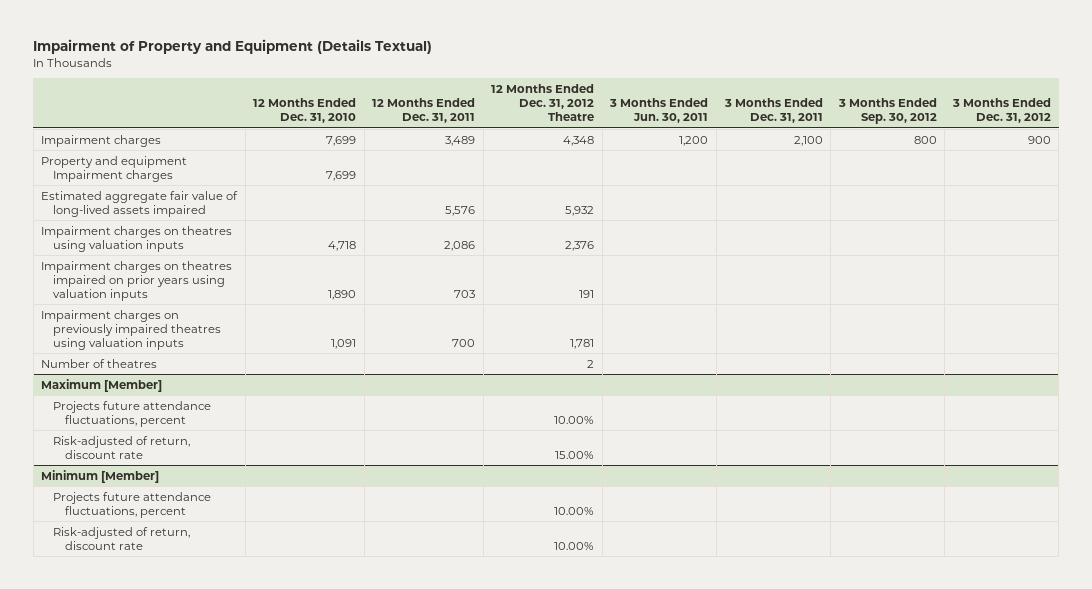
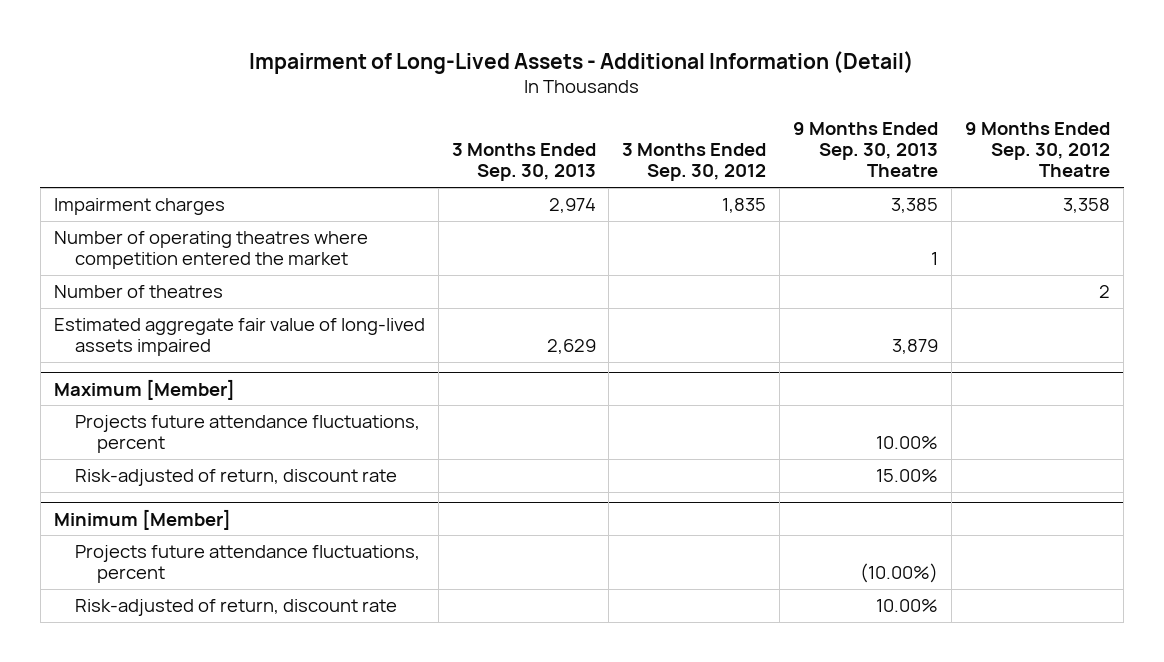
- Impairment of Property and Equipment (Details Textual)
+ Impairment of Long-Lived Assets - Additional Information (Detail)
- | 12 Months Ended Dec. 31, 2010 | 12 Months Ended Dec. 31, 2011 | 12 Months Ended Dec. 31, 2012 Theatre | 3 Months Ended Jun. 30, 2011 | 3 Months Ended Dec. 31, 2011 | 3 Months Ended Sep. 30, 2012 | 3 Months Ended Dec. 31, 2012
+ | 3 Months Ended Sep. 30, 2013 | 3 Months Ended Sep. 30, 2012 | 9 Months Ended Sep. 30, 2013 Theatre | 9 Months Ended Sep. 30, 2012 Theatre
- Impairment charges | 7,699 | 3,489 | 4,348 | 1,200 | 2,100 | 800 | 900
- Property and equipment Impairment charges | 7,699 | | | | | |
- Impairment charges on theatres using valuation inputs | 4,718 | 2,086 | 2,376 | | | |
- Impairment charges on theatres impaired on prior years using valuation inputs | 1,890 | 703 | 191 | | | |
- Impairment charges on previously impaired theatres using valuation inputs | 1,091 | 700 | 1,781 | | | |
+ Impairment charges | 2,974 | 1,835 | 3,385 | 3,358
+ Number of operating theatres where competition entered the market | | | 1 |
moved down: Estimated aggregate fair value of long-lived assets impaired | 2,629 | | 3,879 |

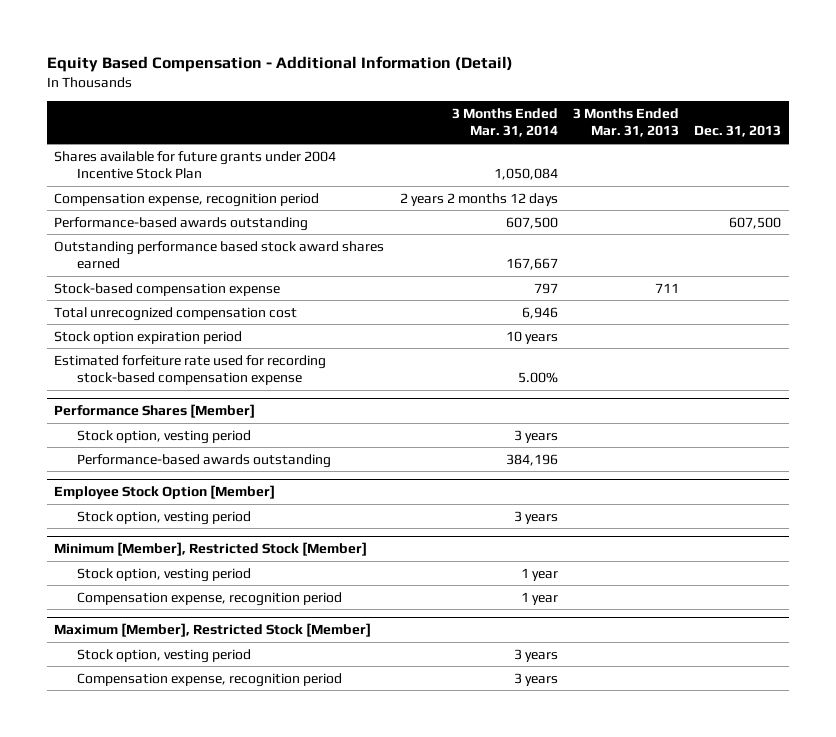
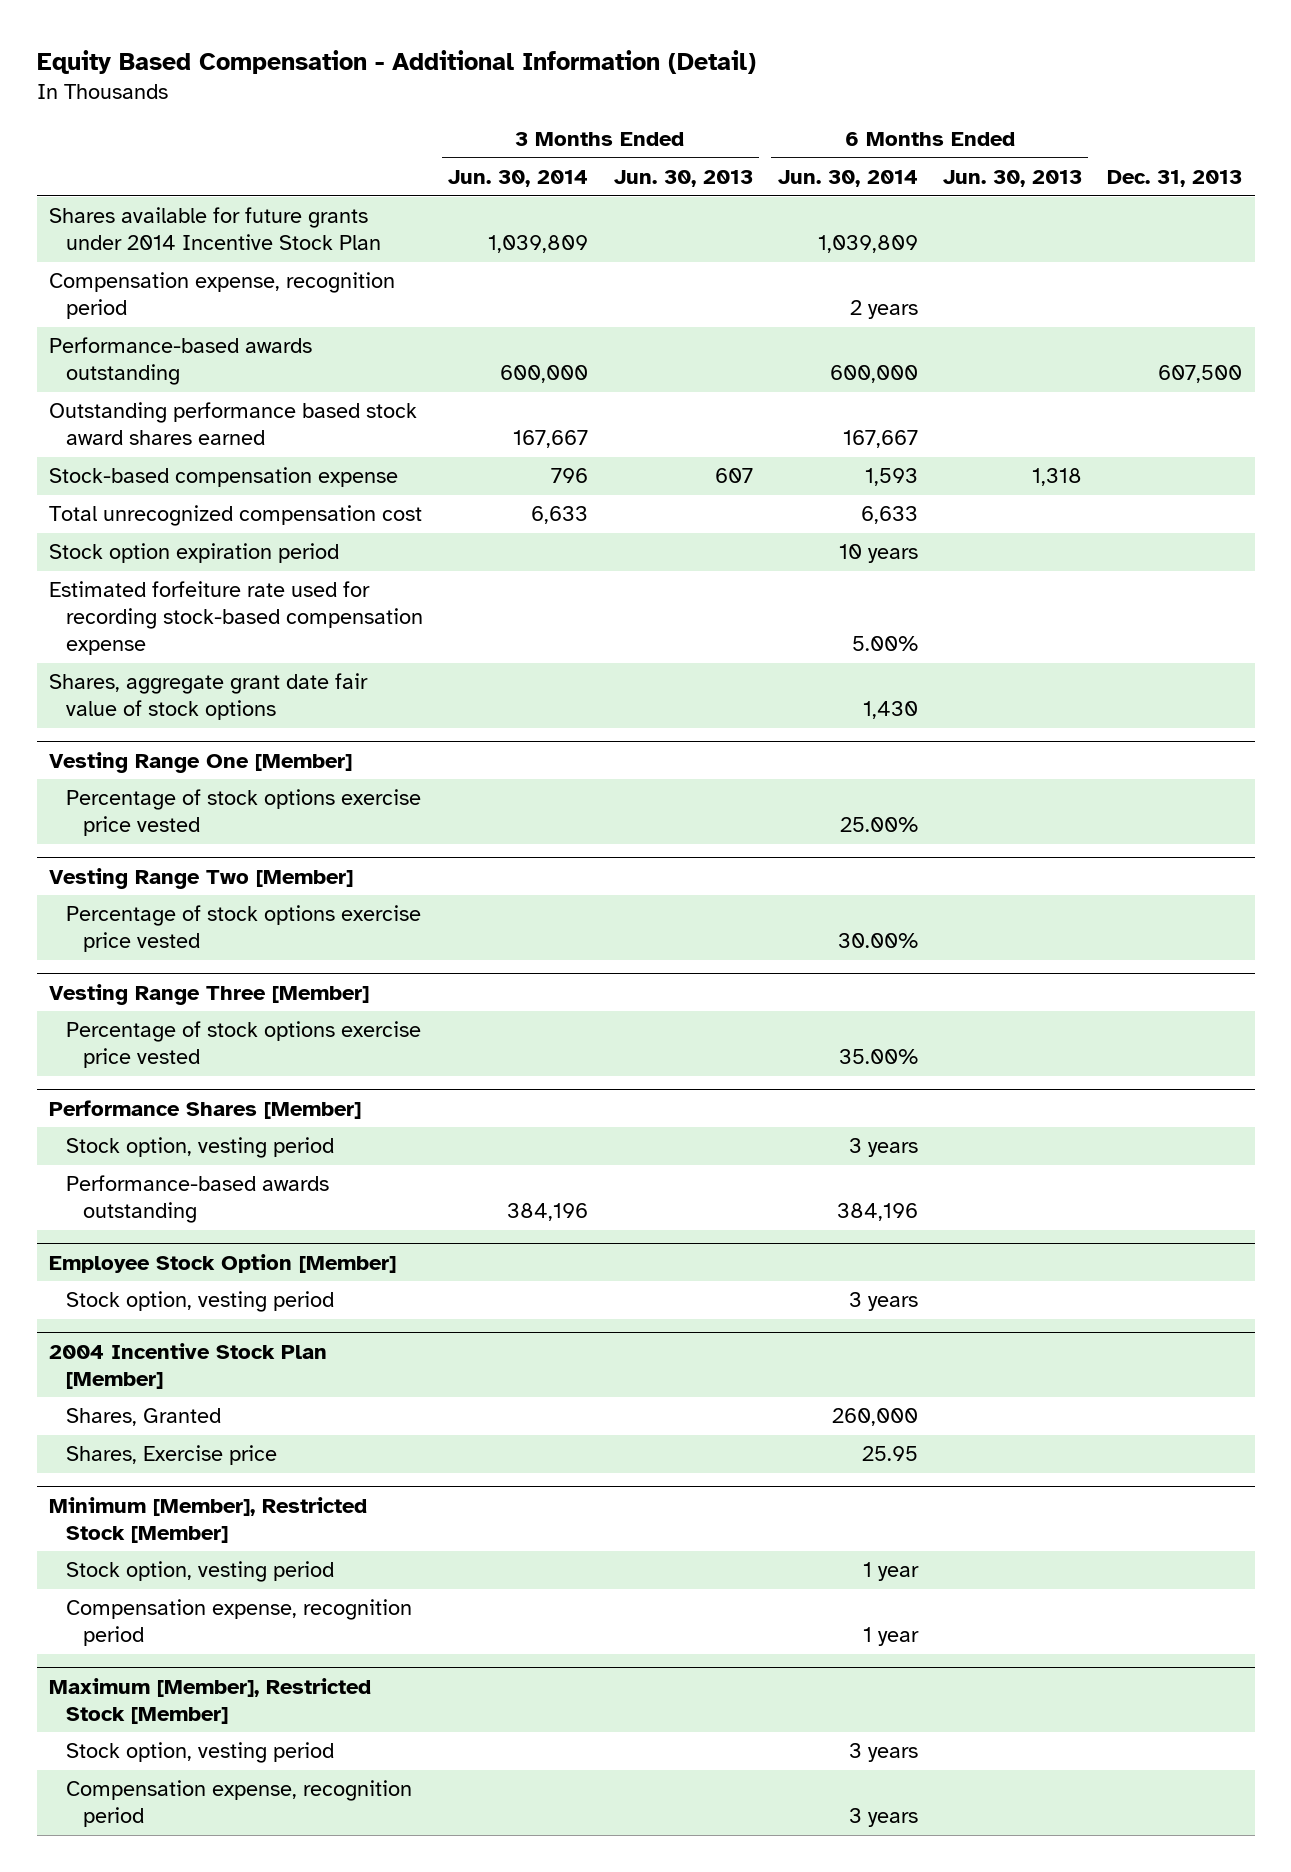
- | 3 Months Ended Mar. 31, 2014 | 3 Months Ended Mar. 31, 2013 | Dec. 31, 2013
+ | 3 Months Ended Jun. 30, 2014 | 3 Months Ended Jun. 30, 2013 | 6 Months Ended Jun. 30, 2014 | 6 Months Ended Jun. 30, 2013 | Dec. 31, 2013
- Shares available for future grants under 2004 Incentive Stock Plan | 1,050,084 | |
+ Shares available for future grants under 2014 Incentive Stock Plan | 1,039,809 | | 1,039,809 | |
+ Shares, aggregate grant date fair value of stock options | | | 1,430 | |
+ Vesting Range One [Member]
+ Percentage of stock options exercise price vested | | | 25.00% | |
+ Vesting Range Two [Member]
+ Percentage of stock options exercise price vested | | | 30.00% | |
+ Vesting Range Three [Member]
+ Percentage of stock options exercise price vested | | | 35.00% | |
+ 2004 Incentive Stock Plan [Member]
+ Shares, Granted | | | 260,000 | |
+ Shares, Exercise price | | | 25.95 | |

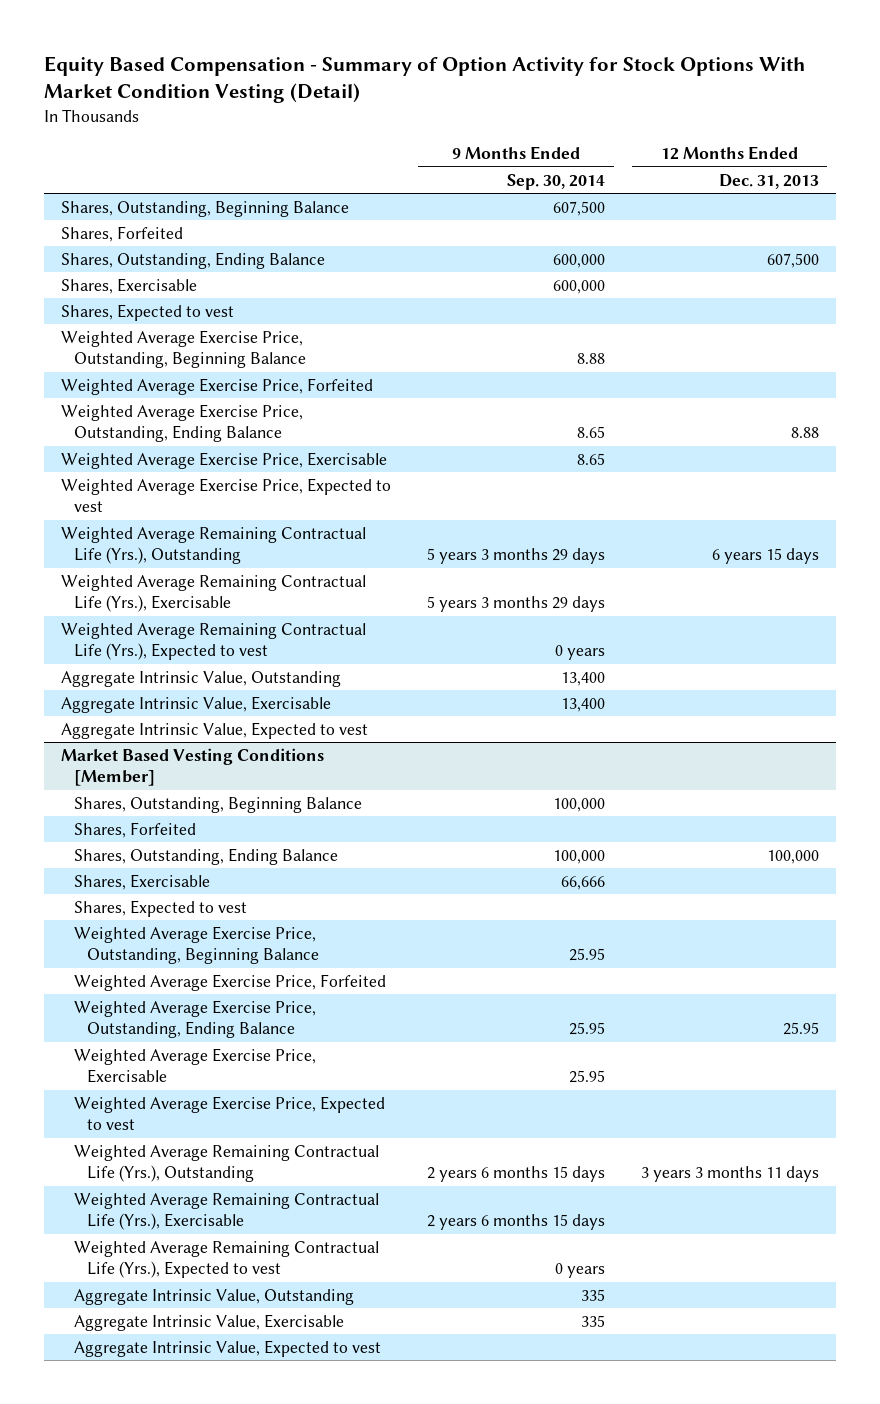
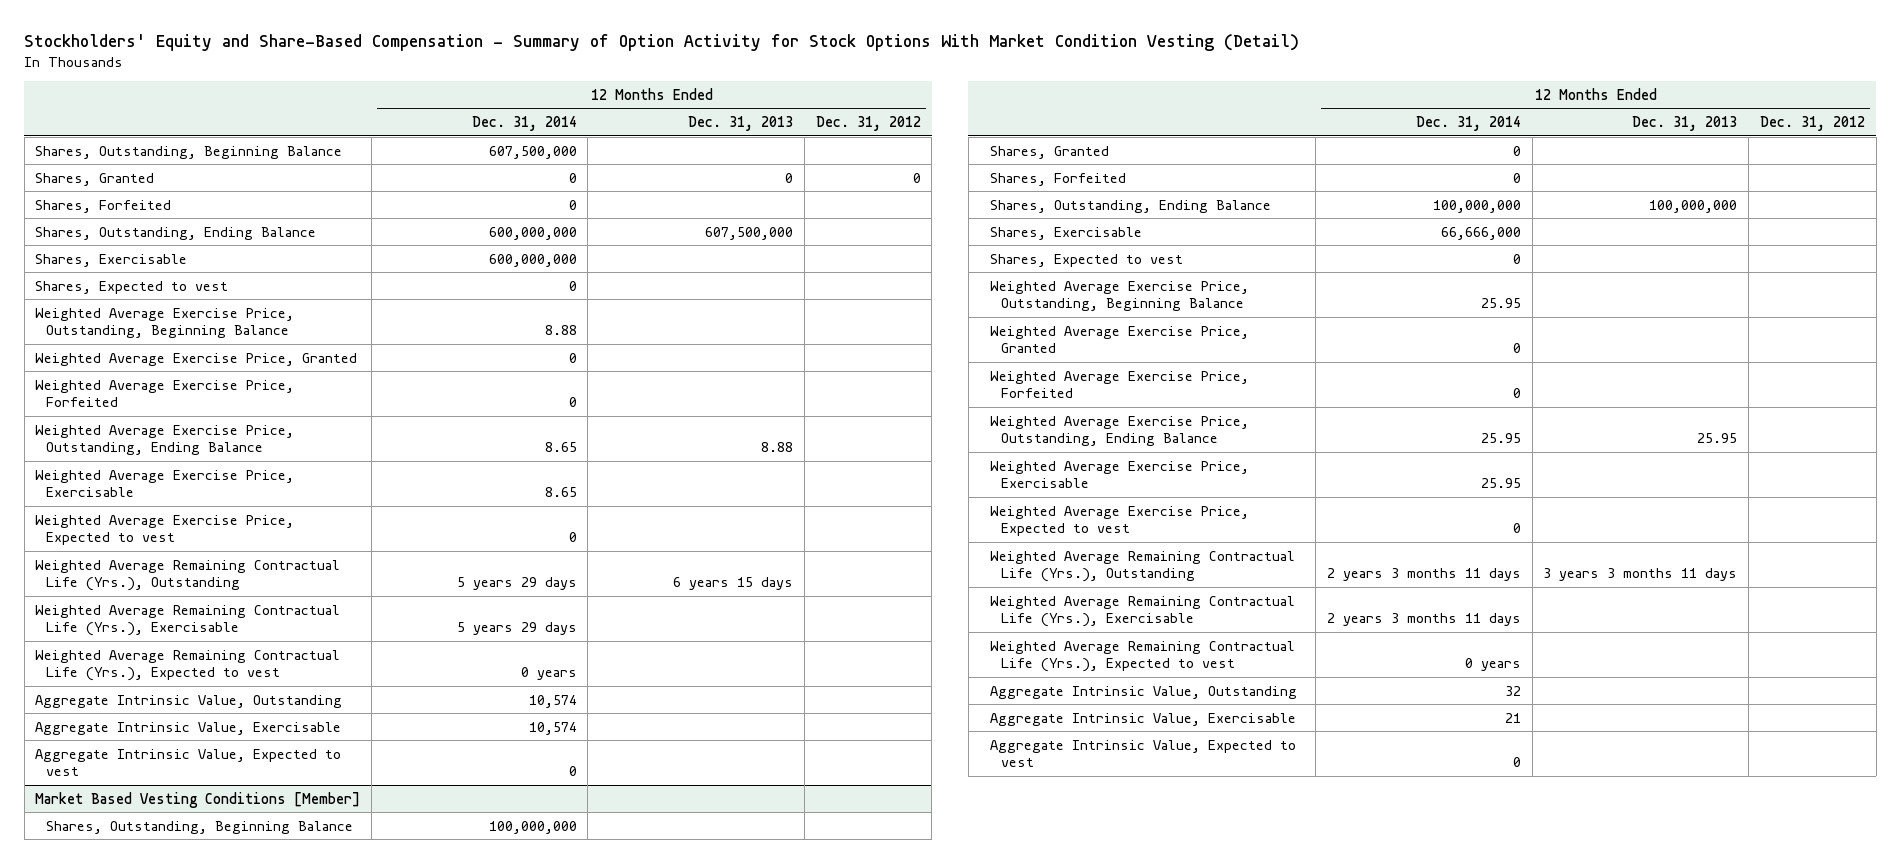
- Equity Based Compensation - Summary of Option Activity for Stock Options With Market Condition Vesting (Detail)
+ Stockholders' Equity and Share-Based Compensation - Summary of Option Activity for Stock Options With Market Condition Vesting (Detail)
- | 9 Months Ended Sep. 30, 2014 | 12 Months Ended Dec. 31, 2013
+ | 12 Months Ended Dec. 31, 2014 | 12 Months Ended Dec. 31, 2013 | 12 Months Ended Dec. 31, 2012
+ Shares, Granted | 0 | 0 | 0
- Shares, Outstanding, Ending Balance | 600,000 | 607,500
+ Shares, Outstanding, Ending Balance | 600,000,000 | 607,500,000 |
+ Weighted Average Exercise Price, Granted | 0 | |
@ Market Based Vesting Conditions [Member]
+ Shares, Granted | 0 | |
- Shares, Outstanding, Ending Balance | 100,000 | 100,000
+ Shares, Outstanding, Ending Balance | 100,000,000 | 100,000,000 |
+ Weighted Average Exercise Price, Granted | 0 | |

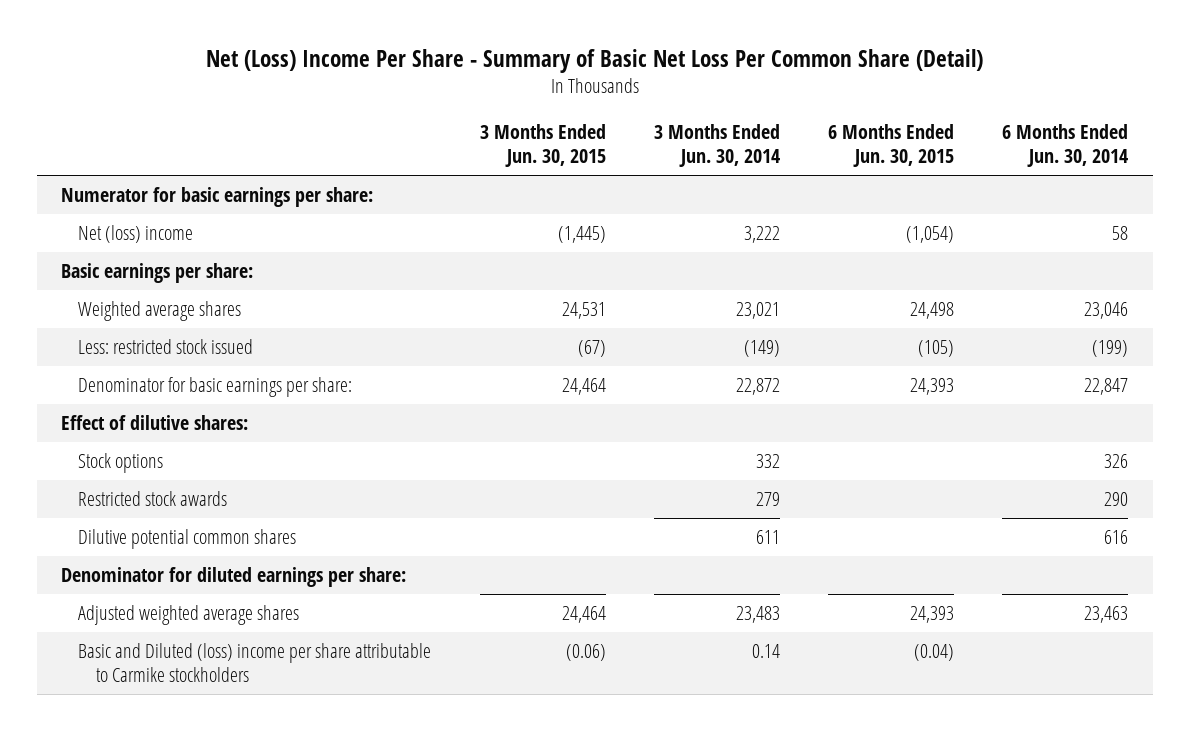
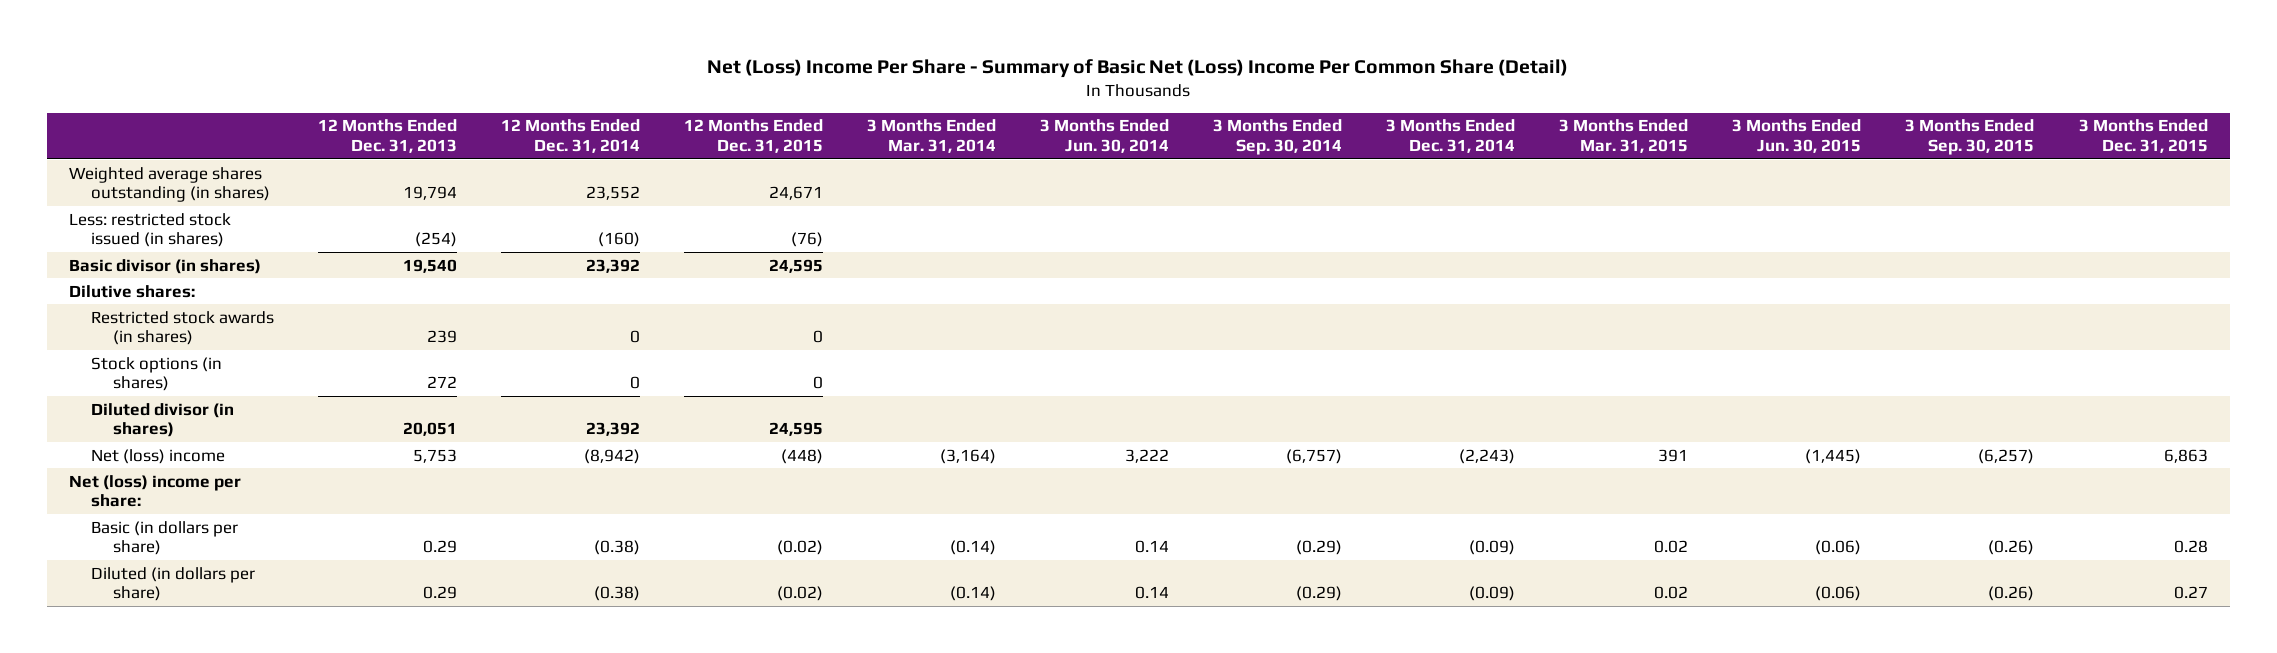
- Net (Loss) Income Per Share - Summary of Basic Net Loss Per Common Share (Detail)
+ Net (Loss) Income Per Share - Summary of Basic Net (Loss) Income Per Common Share (Detail)
- | 3 Months Ended Jun. 30, 2015 | 3 Months Ended Jun. 30, 2014 | 6 Months Ended Jun. 30, 2015 | 6 Months Ended Jun. 30, 2014
+ | 12 Months Ended Dec. 31, 2013 | 12 Months Ended Dec. 31, 2014 | 12 Months Ended Dec. 31, 2015 | 3 Months Ended Mar. 31, 2014 | 3 Months Ended Jun. 30, 2014 | 3 Months Ended Sep. 30, 2014 | 3 Months Ended Dec. 31, 2014 | 3 Months Ended Mar. 31, 2015 | 3 Months Ended Jun. 30, 2015 | 3 Months Ended Sep. 30, 2015 | 3 Months Ended Dec. 31, 2015
- Numerator for basic earnings per share:
+ Weighted average shares outstanding (in shares) | 19,794 | 23,552 | 24,671 | | | | | | | |
+ Less: restricted stock issued (in shares) | (254) | (160) | (76) | | | | | | | |
+ Basic divisor (in shares) | 19,540 | 23,392 | 24,595 | | | | | | | |
+ Dilutive shares:
+ Restricted stock awards (in shares) | 239 | 0 | 0 | | | | | | | |
+ Stock options (in shares) | 272 | 0 | 0 | | | | | | | |
+ Diluted divisor (in shares) | 20,051 | 23,392 | 24,595 | | | | | | | |
- Basic earnings per share:
- Weighted average shares | 24,531 | 23,021 | 24,498 | 23,046
- Less: restricted stock issued | (67) | (149) | (105) | (199)
- Denominator for basic earnings per share: | 24,464 | 22,872 | 24,393 | 22,847
- Effect of dilutive shares:
- Stock options | | 332 | | 326
- Restricted stock awards | | 279 | | 290
- Dilutive potential common shares | | 611 | | 616
- Denominator for diluted earnings per share:
- Adjusted weighted average shares | 24,464 | 23,483 | 24,393 | 23,463
- Basic and Diluted (loss) income per share attributable to Carmike stockholders | (0.06) | 0.14 | (0.04) |
+ Net (loss) income per share:
+ Basic (in dollars per share) | 0.29 | (0.38) | (0.02) | (0.14) | 0.14 | (0.29) | (0.09) | 0.02 | (0.06) | (0.26) | 0.28
+ Diluted (in dollars per share) | 0.29 | (0.38) | (0.02) | (0.14) | 0.14 | (0.29) | (0.09) | 0.02 | (0.06) | (0.26) | 0.27

